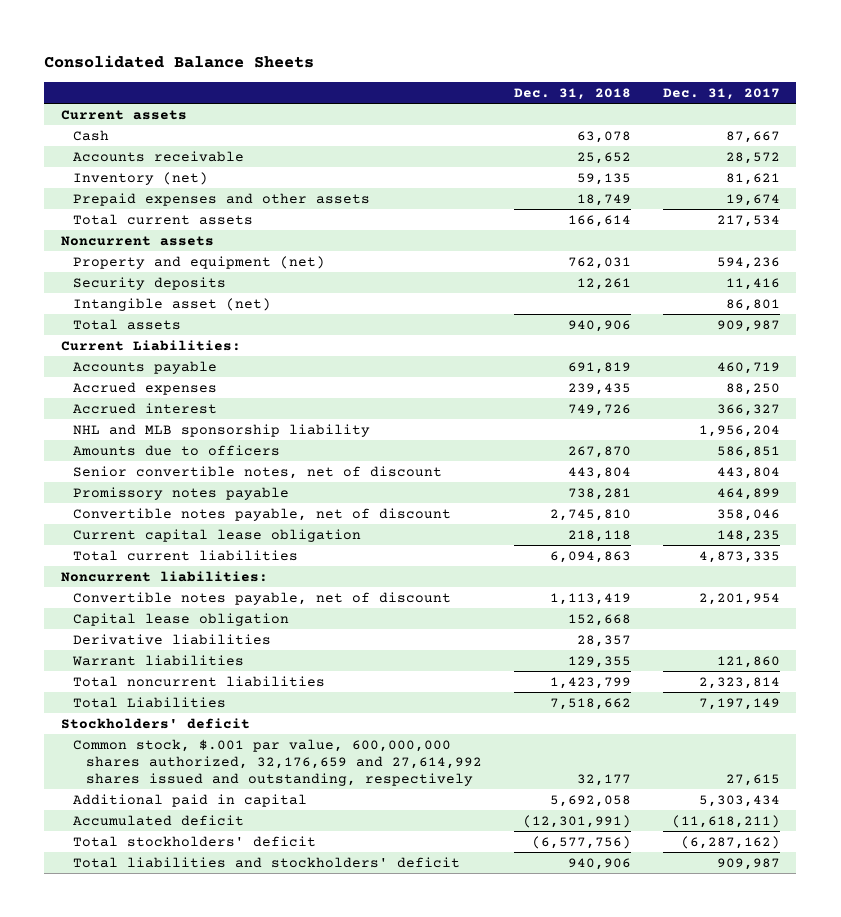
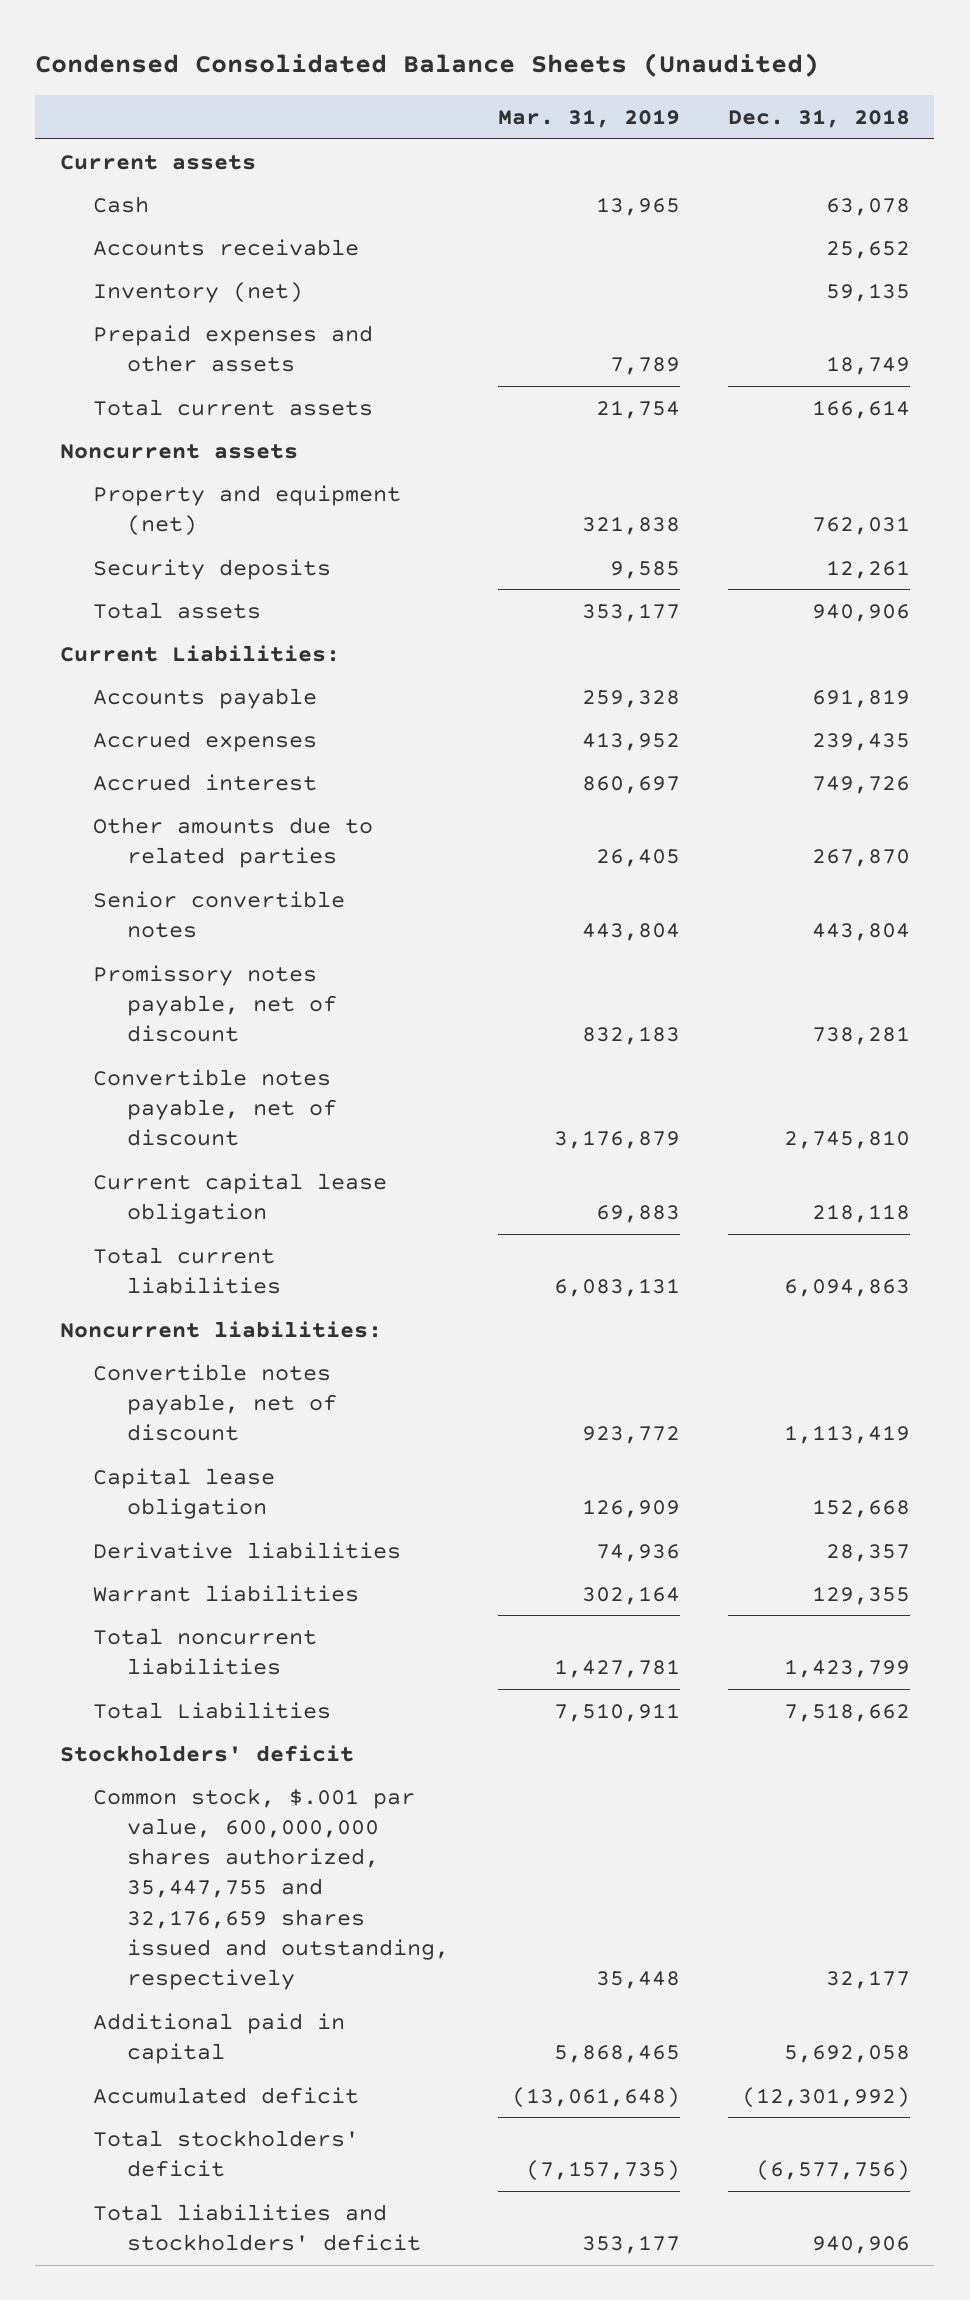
- Consolidated Balance Sheets
+ Condensed Consolidated Balance Sheets (Unaudited)
- | Dec. 31, 2018 | Dec. 31, 2017
+ | Mar. 31, 2019 | Dec. 31, 2018
- Intangible asset (net) | | 86,801
- NHL and MLB sponsorship liability | | 1,956,204
- Amounts due to officers | 267,870 | 586,851
- Senior convertible notes, net of discount | 443,804 | 443,804
- Promissory notes payable | 738,281 | 464,899
+ Other amounts due to related parties | 26,405 | 267,870
+ Senior convertible notes | 443,804 | 443,804
+ Promissory notes payable, net of discount | 832,183 | 738,281
- Common stock, $.001 par value, 600,000,000 shares authorized, 32,176,659 and 27,614,992 shares issued and outstanding, respectively | 32,177 | 27,615
+ Common stock, $.001 par value, 600,000,000 shares authorized, 35,447,755 and 32,176,659 shares issued and outstanding, respectively | 35,448 | 32,177
- Accumulated deficit | (12,301,991) | (11,618,211)
+ Accumulated deficit | (13,061,648) | (12,301,992)

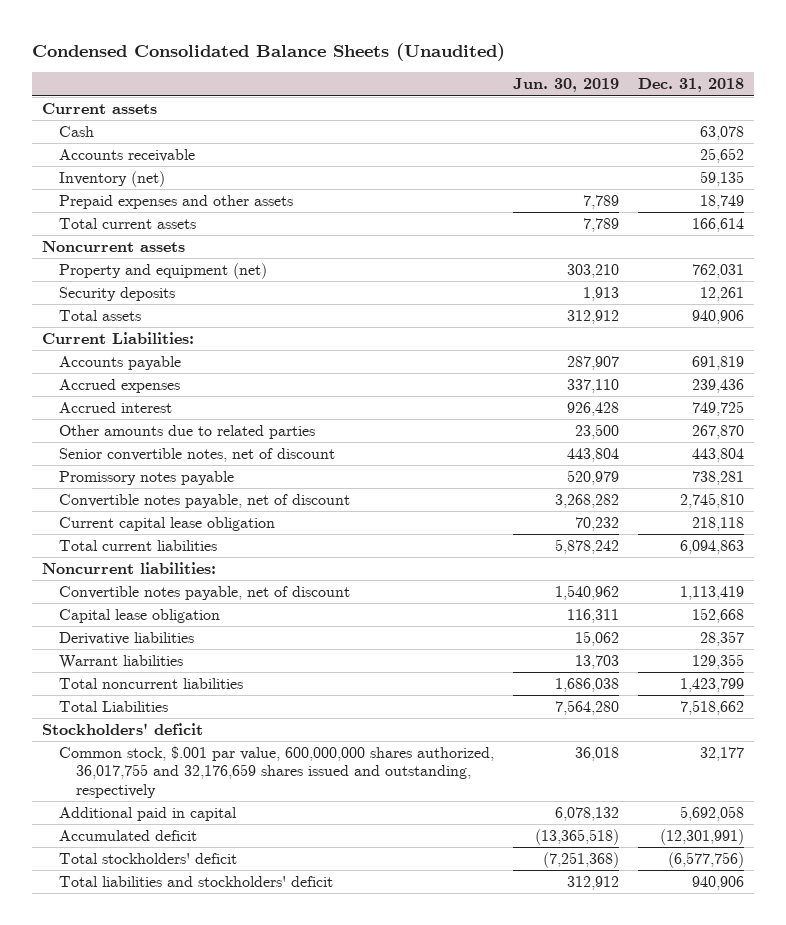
- | Mar. 31, 2019 | Dec. 31, 2018
+ | Jun. 30, 2019 | Dec. 31, 2018
- Accrued expenses | 413,952 | 239,435
- Accrued interest | 860,697 | 749,726
+ Accrued expenses | 337,110 | 239,436
+ Accrued interest | 926,428 | 749,725
- Senior convertible notes | 443,804 | 443,804
- Promissory notes payable, net of discount | 832,183 | 738,281
+ Senior convertible notes, net of discount | 443,804 | 443,804
+ Promissory notes payable | 520,979 | 738,281
- Common stock, $.001 par value, 600,000,000 shares authorized, 35,447,755 and 32,176,659 shares issued and outstanding, respectively | 35,448 | 32,177
+ Common stock, $.001 par value, 600,000,000 shares authorized, 36,017,755 and 32,176,659 shares issued and outstanding, respectively | 36,018 | 32,177
- Accumulated deficit | (13,061,648) | (12,301,992)
+ Accumulated deficit | (13,365,518) | (12,301,991)

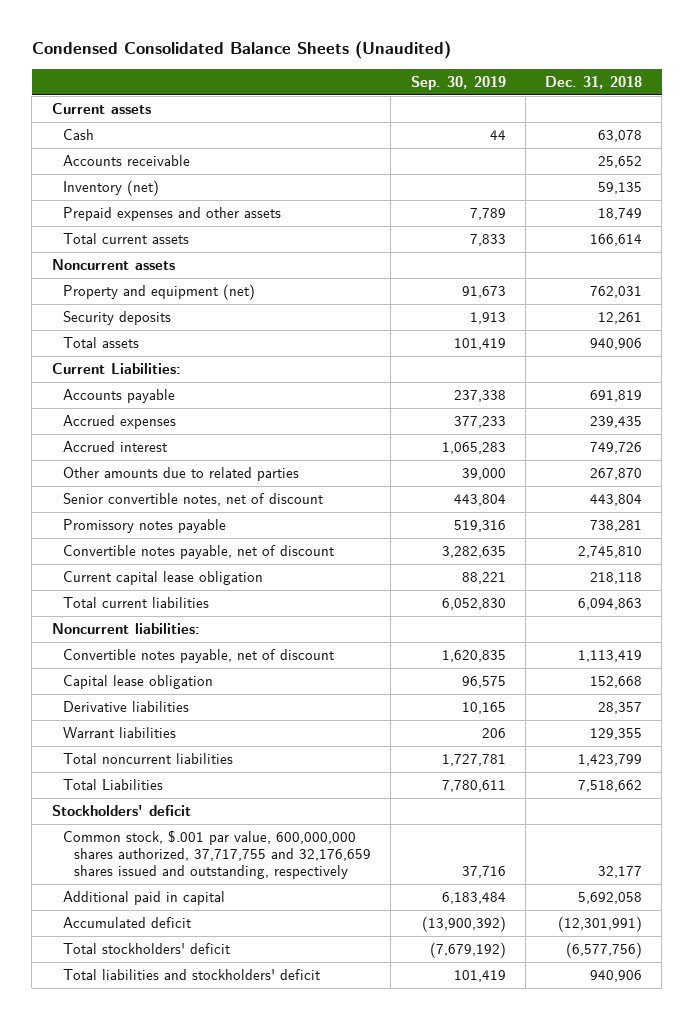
- | Jun. 30, 2019 | Dec. 31, 2018
+ | Sep. 30, 2019 | Dec. 31, 2018
- Accrued expenses | 337,110 | 239,436
- Accrued interest | 926,428 | 749,725
+ Accrued expenses | 377,233 | 239,435
+ Accrued interest | 1,065,283 | 749,726
- Common stock, $.001 par value, 600,000,000 shares authorized, 36,017,755 and 32,176,659 shares issued and outstanding, respectively | 36,018 | 32,177
+ Common stock, $.001 par value, 600,000,000 shares authorized, 37,717,755 and 32,176,659 shares issued and outstanding, respectively | 37,716 | 32,177

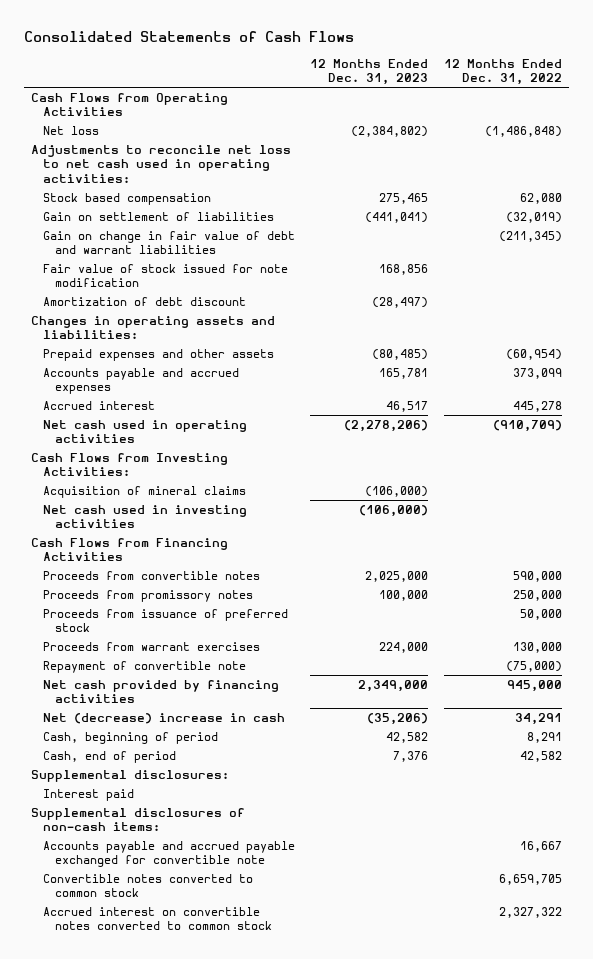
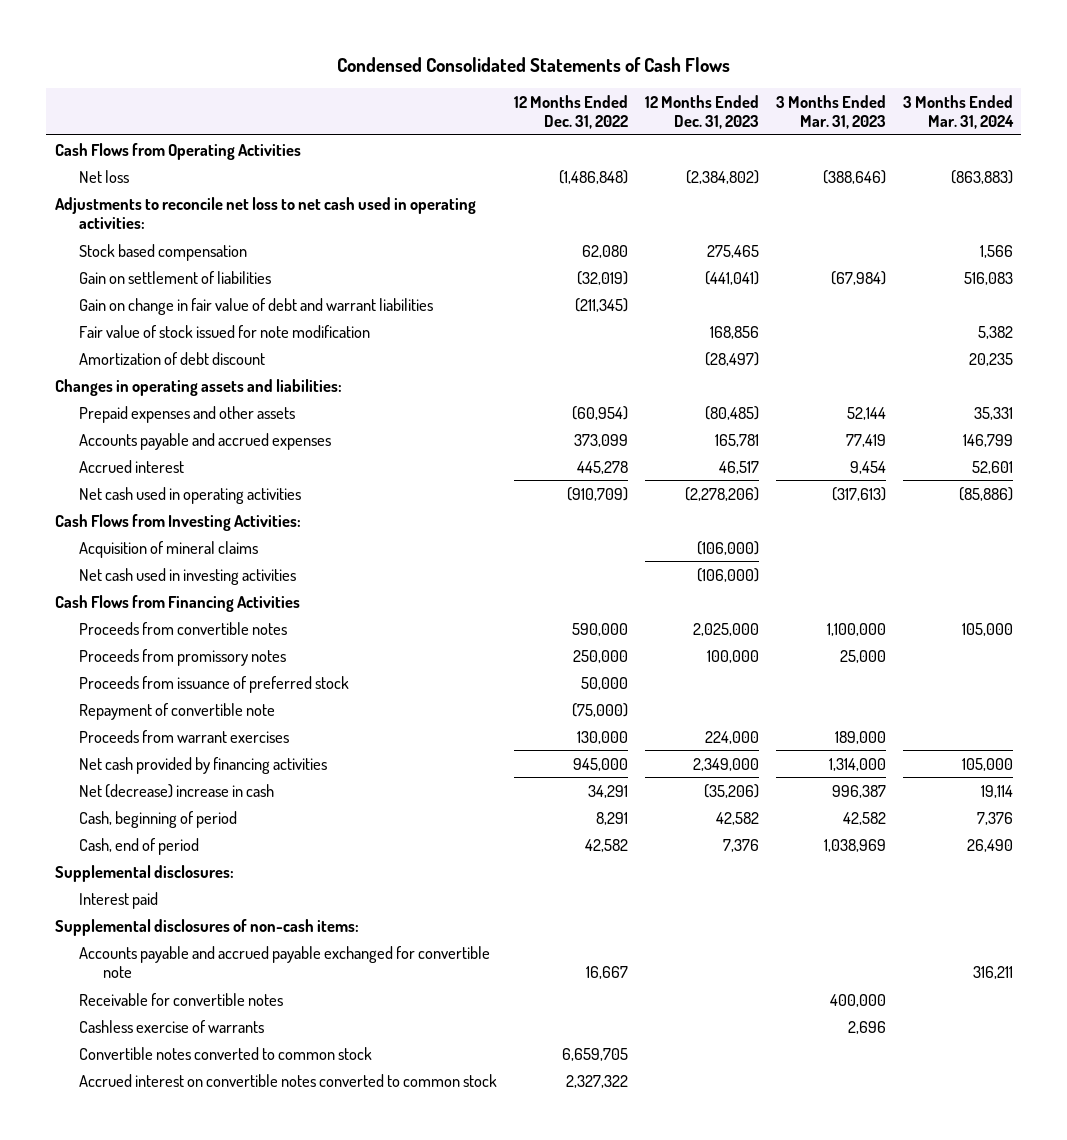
- Consolidated Statements of Cash Flows
+ Condensed Consolidated Statements of Cash Flows
- | 12 Months Ended Dec. 31, 2023 | 12 Months Ended Dec. 31, 2022
+ | 12 Months Ended Dec. 31, 2022 | 12 Months Ended Dec. 31, 2023 | 3 Months Ended Mar. 31, 2023 | 3 Months Ended Mar. 31, 2024
moved down: Proceeds from warrant exercises | 130,000 | 224,000 | 189,000 |
+ Receivable for convertible notes | | | 400,000 |
+ Cashless exercise of warrants | | | 2,696 |

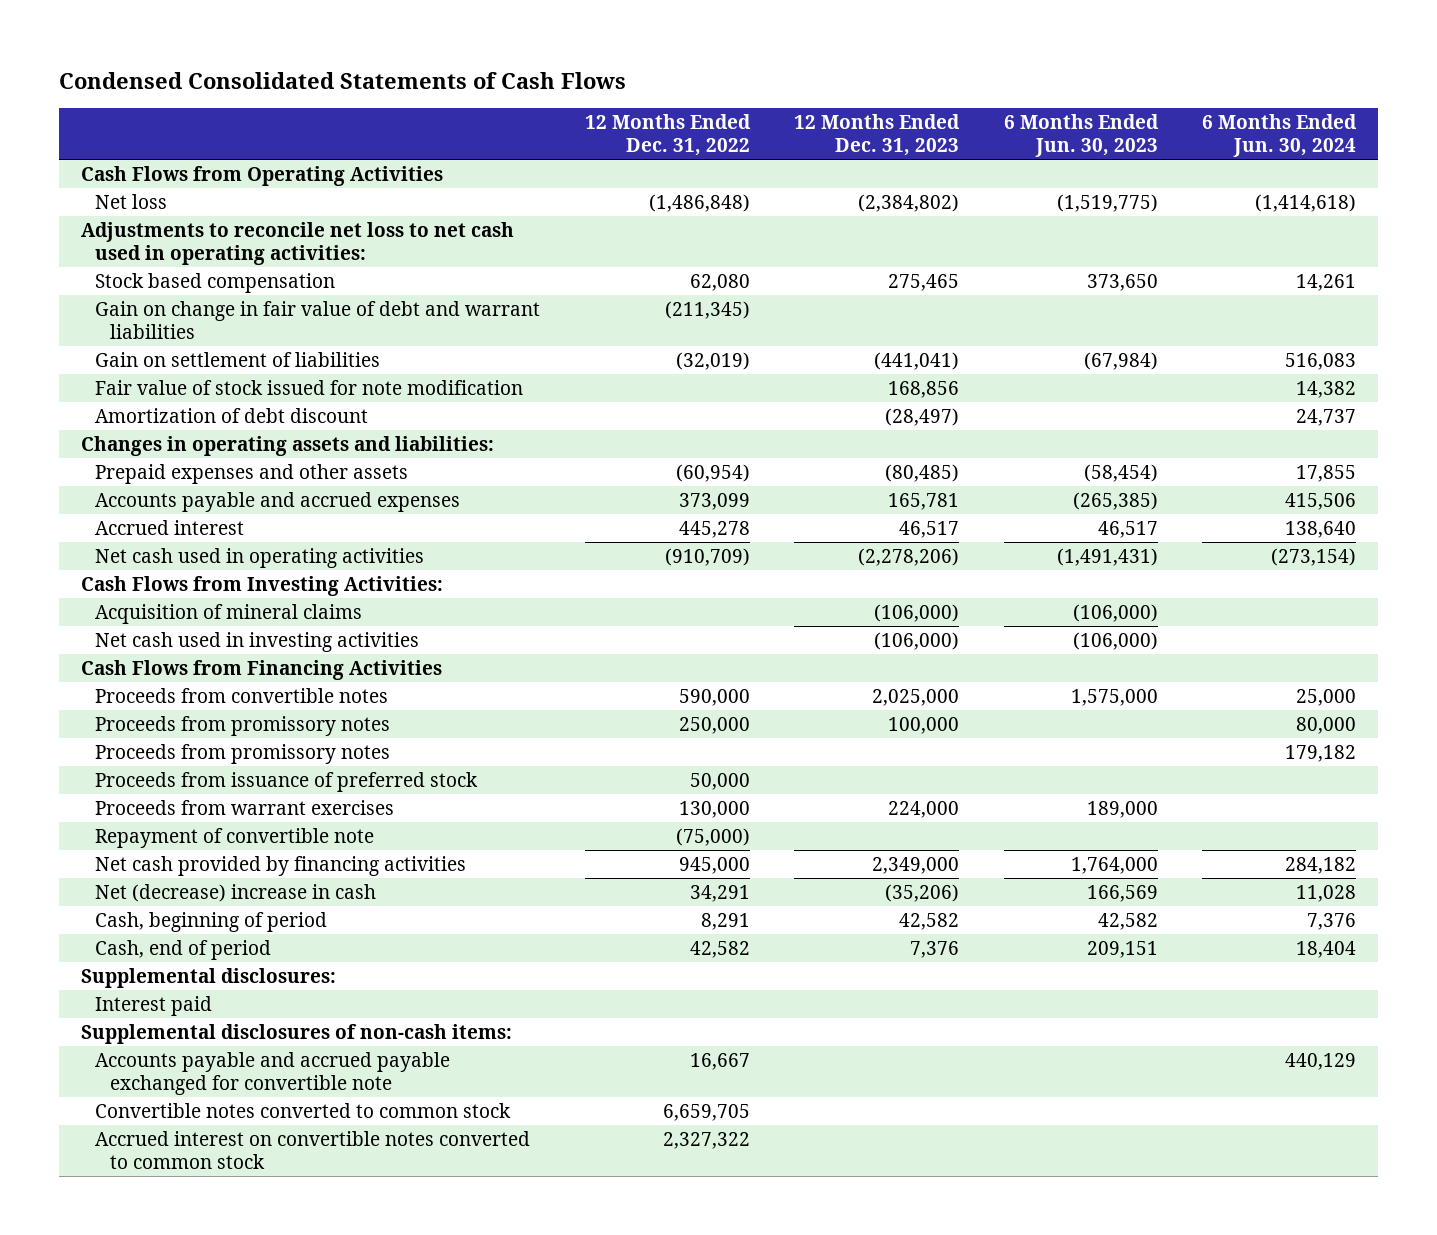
- | 12 Months Ended Dec. 31, 2022 | 12 Months Ended Dec. 31, 2023 | 3 Months Ended Mar. 31, 2023 | 3 Months Ended Mar. 31, 2024
+ | 12 Months Ended Dec. 31, 2022 | 12 Months Ended Dec. 31, 2023 | 6 Months Ended Jun. 30, 2023 | 6 Months Ended Jun. 30, 2024
moved down: Gain on settlement of liabilities | (32,019) | (441,041) | (67,984) | 516,083
+ Proceeds from promissory notes | | | | 179,182
moved down: Repayment of convertible note | (75,000) | | |
- Receivable for convertible notes | | | 400,000 |
- Cashless exercise of warrants | | | 2,696 |

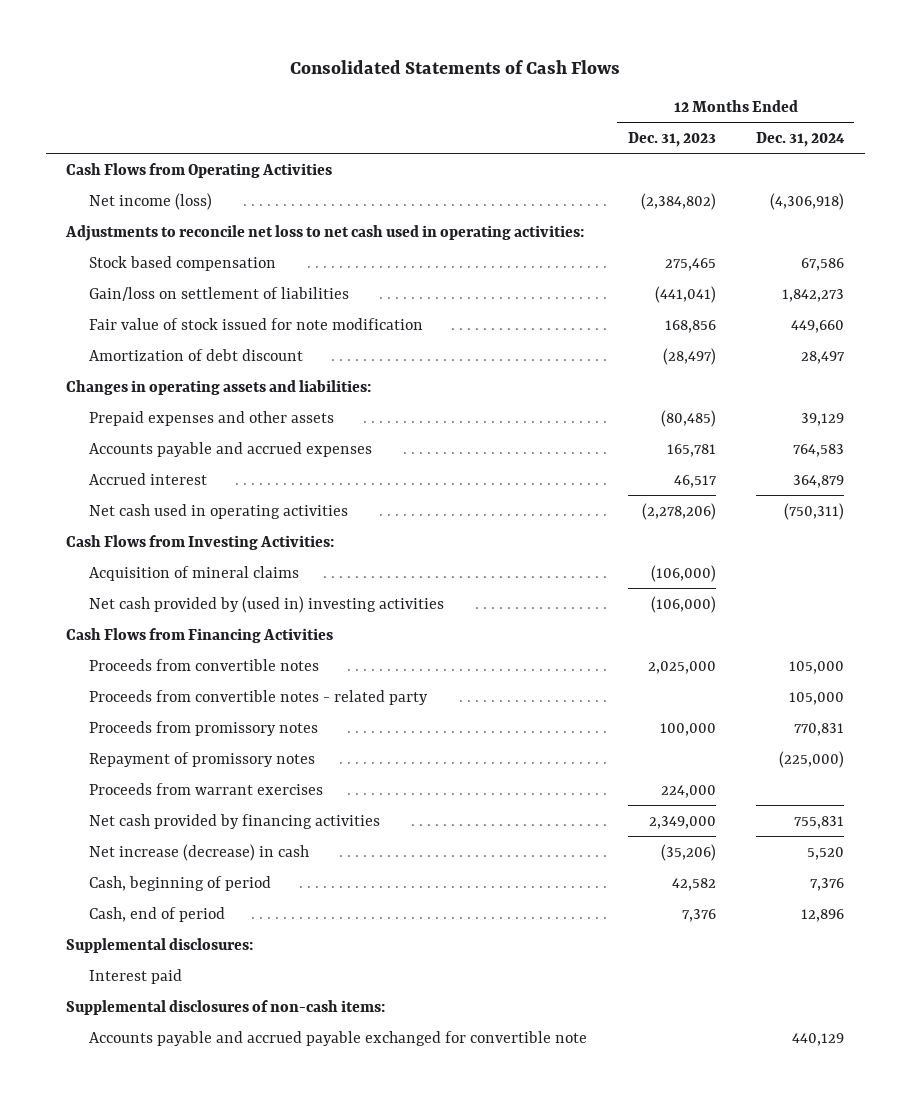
- Condensed Consolidated Statements of Cash Flows
+ Consolidated Statements of Cash Flows
- | 12 Months Ended Dec. 31, 2022 | 12 Months Ended Dec. 31, 2023 | 6 Months Ended Jun. 30, 2023 | 6 Months Ended Jun. 30, 2024
+ | 12 Months Ended Dec. 31, 2023 | 12 Months Ended Dec. 31, 2024
- Net loss | (1,486,848) | (2,384,802) | (1,519,775) | (1,414,618)
+ Net income (loss) | (2,384,802) | (4,306,918)
- Gain on change in fair value of debt and warrant liabilities | (211,345) | | |
- Gain on settlement of liabilities | (32,019) | (441,041) | (67,984) | 516,083
+ Gain/loss on settlement of liabilities | (441,041) | 1,842,273
- Net cash used in investing activities | | (106,000) | (106,000) |
+ Net cash provided by (used in) investing activities | (106,000) |
+ Proceeds from convertible notes - related party | | 105,000
- Proceeds from promissory notes | | | | 179,182
- Proceeds from issuance of preferred stock | 50,000 | | |
+ Repayment of promissory notes | | (225,000)
- Repayment of convertible note | (75,000) | | |
- Net (decrease) increase in cash | 34,291 | (35,206) | 166,569 | 11,028
+ Net increase (decrease) in cash | (35,206) | 5,520
- Convertible notes converted to common stock | 6,659,705 | | |
- Accrued interest on convertible notes converted to common stock | 2,327,322 | | |

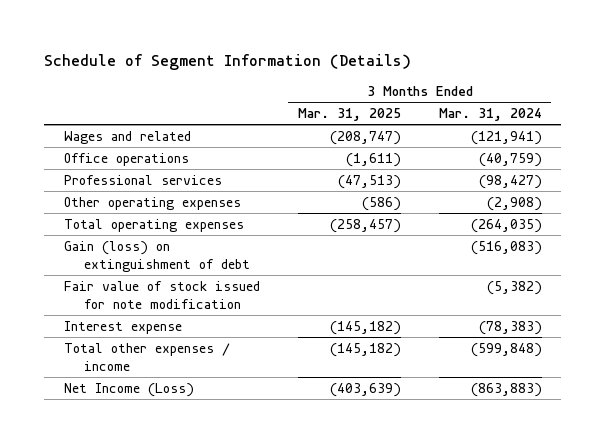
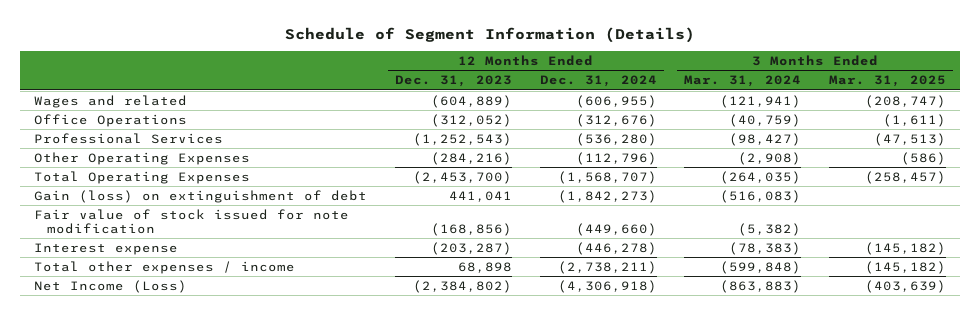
- | 3 Months Ended Mar. 31, 2025 | 3 Months Ended Mar. 31, 2024
+ | 12 Months Ended Dec. 31, 2023 | 12 Months Ended Dec. 31, 2024 | 3 Months Ended Mar. 31, 2024 | 3 Months Ended Mar. 31, 2025
- Office operations | (1,611) | (40,759)
- Professional services | (47,513) | (98,427)
- Other operating expenses | (586) | (2,908)
- Total operating expenses | (258,457) | (264,035)
+ Office Operations | (312,052) | (312,676) | (40,759) | (1,611)
+ Professional Services | (1,252,543) | (536,280) | (98,427) | (47,513)
+ Other Operating Expenses | (284,216) | (112,796) | (2,908) | (586)
+ Total Operating Expenses | (2,453,700) | (1,568,707) | (264,035) | (258,457)

